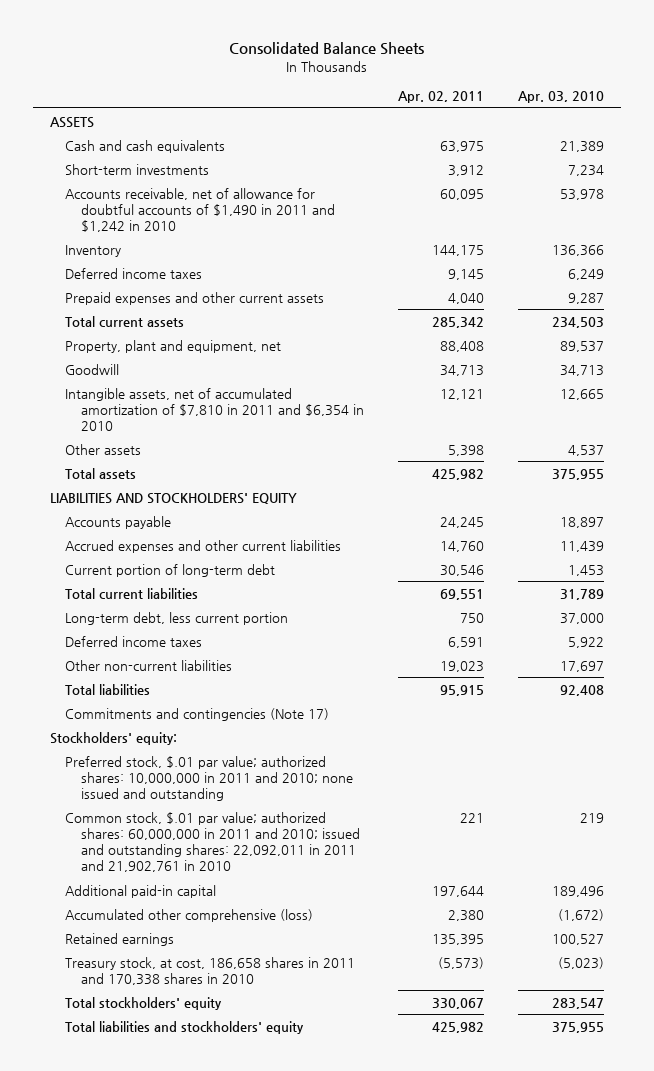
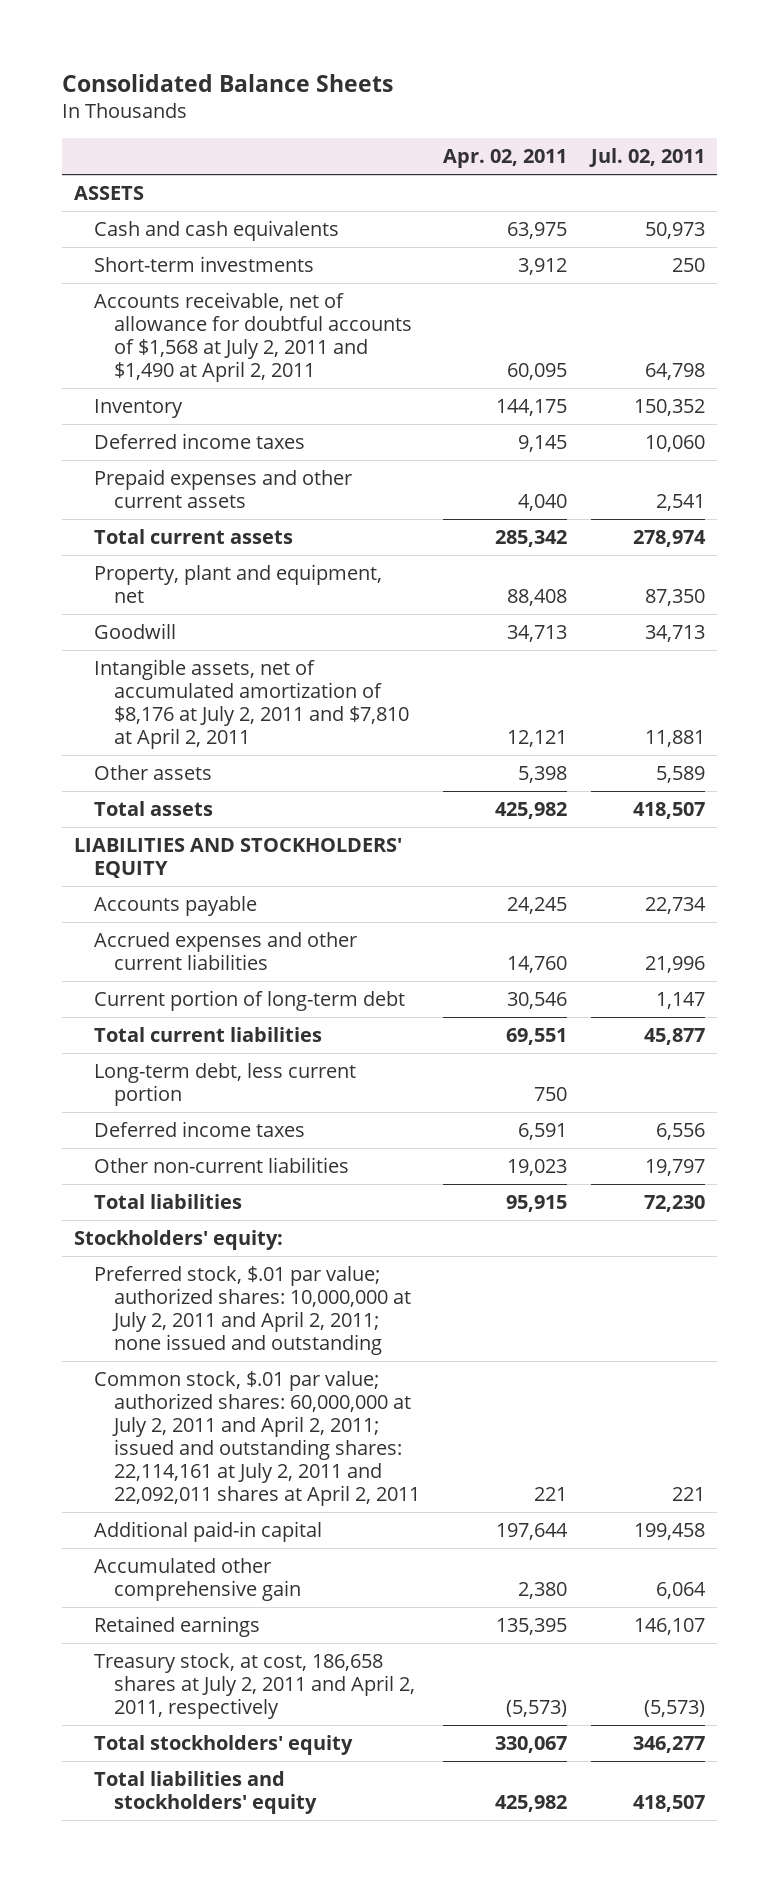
- | Apr. 02, 2011 | Apr. 03, 2010
+ | Apr. 02, 2011 | Jul. 02, 2011
- Accounts receivable, net of allowance for doubtful accounts of $1,490 in 2011 and $1,242 in 2010 | 60,095 | 53,978
+ Accounts receivable, net of allowance for doubtful accounts of $1,568 at July 2, 2011 and $1,490 at April 2, 2011 | 60,095 | 64,798
- Intangible assets, net of accumulated amortization of $7,810 in 2011 and $6,354 in 2010 | 12,121 | 12,665
+ Intangible assets, net of accumulated amortization of $8,176 at July 2, 2011 and $7,810 at April 2, 2011 | 12,121 | 11,881
- Commitments and contingencies (Note 17)
- Preferred stock, $.01 par value; authorized shares: 10,000,000 in 2011 and 2010; none issued and outstanding
- Common stock, $.01 par value; authorized shares: 60,000,000 in 2011 and 2010; issued and outstanding shares: 22,092,011 in 2011 and 21,902,761 in 2010 | 221 | 219
+ Preferred stock, $.01 par value; authorized shares: 10,000,000 at July 2, 2011 and April 2, 2011; none issued and outstanding
+ Common stock, $.01 par value; authorized shares: 60,000,000 at July 2, 2011 and April 2, 2011; issued and outstanding shares: 22,114,161 at July 2, 2011 and 22,092,011 shares at April 2, 2011 | 221 | 221
- Accumulated other comprehensive (loss) | 2,380 | (1,672)
+ Accumulated other comprehensive gain | 2,380 | 6,064
- Treasury stock, at cost, 186,658 shares in 2011 and 170,338 shares in 2010 | (5,573) | (5,023)
+ Treasury stock, at cost, 186,658 shares at July 2, 2011 and April 2, 2011, respectively | (5,573) | (5,573)

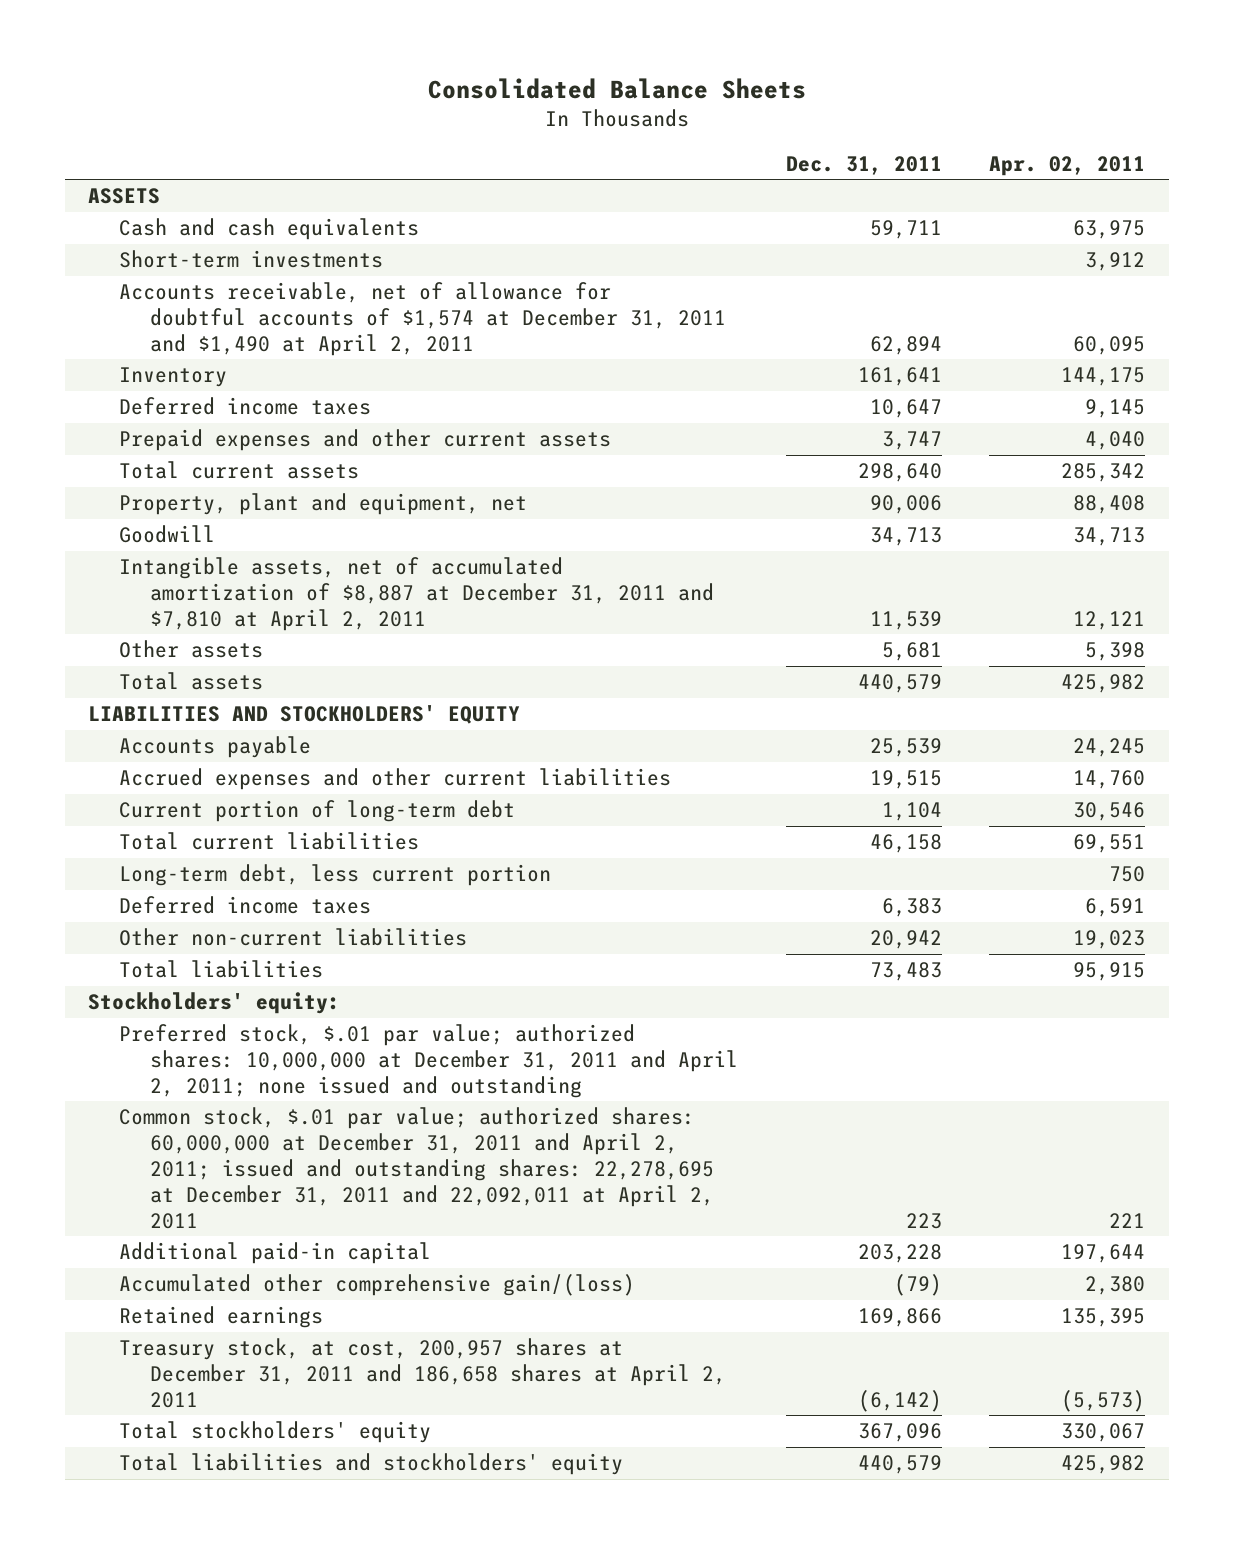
- | Apr. 02, 2011 | Jul. 02, 2011
+ | Dec. 31, 2011 | Apr. 02, 2011
- Accounts receivable, net of allowance for doubtful accounts of $1,568 at July 2, 2011 and $1,490 at April 2, 2011 | 60,095 | 64,798
+ Accounts receivable, net of allowance for doubtful accounts of $1,574 at December 31, 2011 and $1,490 at April 2, 2011 | 62,894 | 60,095
- Intangible assets, net of accumulated amortization of $8,176 at July 2, 2011 and $7,810 at April 2, 2011 | 12,121 | 11,881
+ Intangible assets, net of accumulated amortization of $8,887 at December 31, 2011 and $7,810 at April 2, 2011 | 11,539 | 12,121
- Preferred stock, $.01 par value; authorized shares: 10,000,000 at July 2, 2011 and April 2, 2011; none issued and outstanding
- Common stock, $.01 par value; authorized shares: 60,000,000 at July 2, 2011 and April 2, 2011; issued and outstanding shares: 22,114,161 at July 2, 2011 and 22,092,011 shares at April 2, 2011 | 221 | 221
+ Preferred stock, $.01 par value; authorized shares: 10,000,000 at December 31, 2011 and April 2, 2011; none issued and outstanding
+ Common stock, $.01 par value; authorized shares: 60,000,000 at December 31, 2011 and April 2, 2011; issued and outstanding shares: 22,278,695 at December 31, 2011 and 22,092,011 at April 2, 2011 | 223 | 221
- Accumulated other comprehensive gain | 2,380 | 6,064
+ Accumulated other comprehensive gain/(loss) | (79) | 2,380
- Treasury stock, at cost, 186,658 shares at July 2, 2011 and April 2, 2011, respectively | (5,573) | (5,573)
+ Treasury stock, at cost, 200,957 shares at December 31, 2011 and 186,658 shares at April 2, 2011 | (6,142) | (5,573)

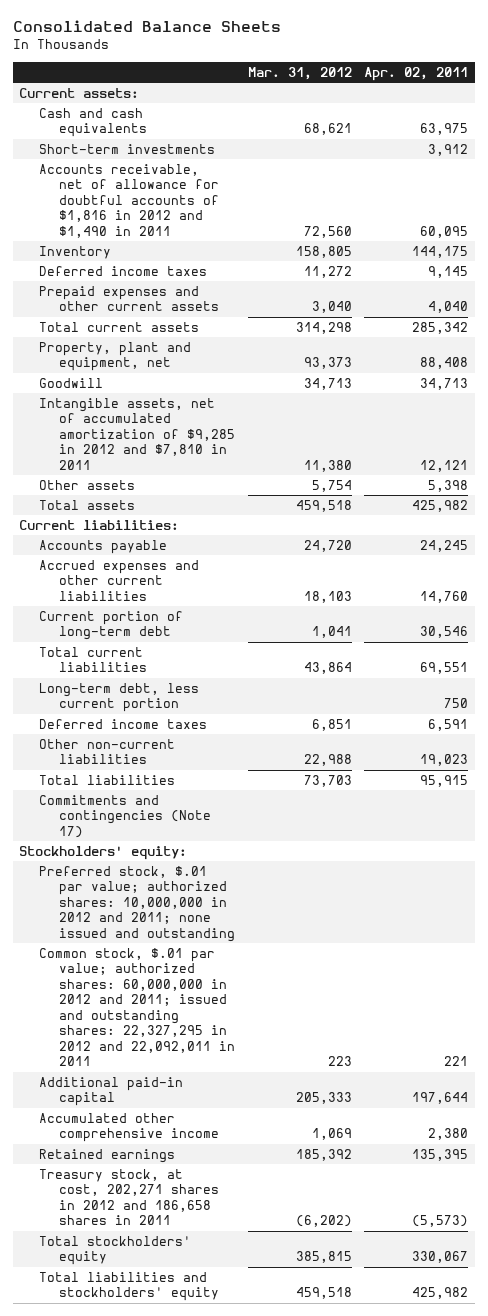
- | Dec. 31, 2011 | Apr. 02, 2011
+ | Mar. 31, 2012 | Apr. 02, 2011
- ASSETS
+ Current assets:
- Accounts receivable, net of allowance for doubtful accounts of $1,574 at December 31, 2011 and $1,490 at April 2, 2011 | 62,894 | 60,095
+ Accounts receivable, net of allowance for doubtful accounts of $1,816 in 2012 and $1,490 in 2011 | 72,560 | 60,095
- Intangible assets, net of accumulated amortization of $8,887 at December 31, 2011 and $7,810 at April 2, 2011 | 11,539 | 12,121
+ Intangible assets, net of accumulated amortization of $9,285 in 2012 and $7,810 in 2011 | 11,380 | 12,121
- LIABILITIES AND STOCKHOLDERS' EQUITY
+ Current liabilities:
+ Commitments and contingencies (Note 17)
- Preferred stock, $.01 par value; authorized shares: 10,000,000 at December 31, 2011 and April 2, 2011; none issued and outstanding
- Common stock, $.01 par value; authorized shares: 60,000,000 at December 31, 2011 and April 2, 2011; issued and outstanding shares: 22,278,695 at December 31, 2011 and 22,092,011 at April 2, 2011 | 223 | 221
+ Preferred stock, $.01 par value; authorized shares: 10,000,000 in 2012 and 2011; none issued and outstanding
+ Common stock, $.01 par value; authorized shares: 60,000,000 in 2012 and 2011; issued and outstanding shares: 22,327,295 in 2012 and 22,092,011 in 2011 | 223 | 221
- Accumulated other comprehensive gain/(loss) | (79) | 2,380
+ Accumulated other comprehensive income | 1,069 | 2,380
- Treasury stock, at cost, 200,957 shares at December 31, 2011 and 186,658 shares at April 2, 2011 | (6,142) | (5,573)
+ Treasury stock, at cost, 202,271 shares in 2012 and 186,658 shares in 2011 | (6,202) | (5,573)

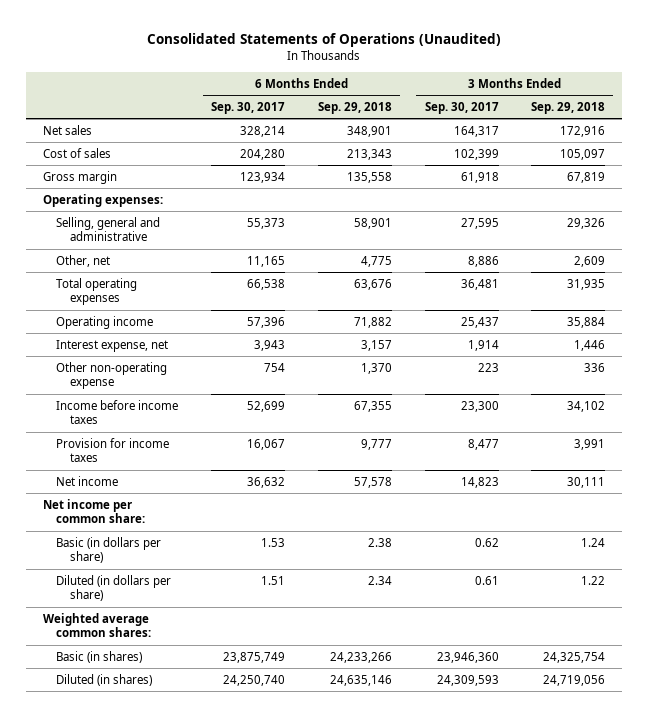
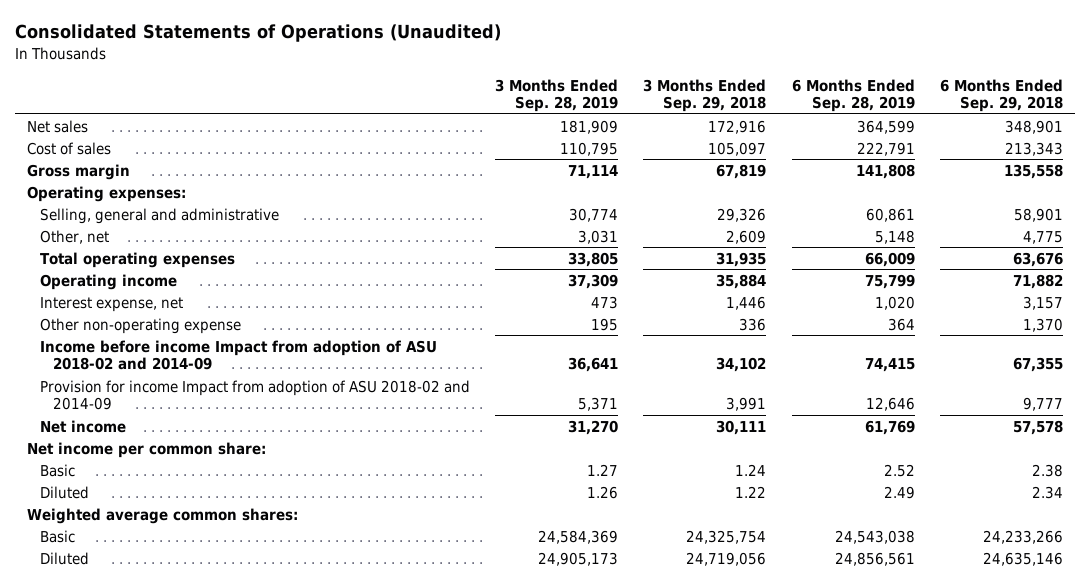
- | 6 Months Ended Sep. 30, 2017 | 6 Months Ended Sep. 29, 2018 | 3 Months Ended Sep. 30, 2017 | 3 Months Ended Sep. 29, 2018
+ | 3 Months Ended Sep. 28, 2019 | 3 Months Ended Sep. 29, 2018 | 6 Months Ended Sep. 28, 2019 | 6 Months Ended Sep. 29, 2018
- Income before income taxes | 52,699 | 67,355 | 23,300 | 34,102
- Provision for income taxes | 16,067 | 9,777 | 8,477 | 3,991
+ Income before income Impact from adoption of ASU 2018-02 and 2014-09 | 36,641 | 34,102 | 74,415 | 67,355
+ Provision for income Impact from adoption of ASU 2018-02 and 2014-09 | 5,371 | 3,991 | 12,646 | 9,777
- Basic (in dollars per share) | 1.53 | 2.38 | 0.62 | 1.24
- Diluted (in dollars per share) | 1.51 | 2.34 | 0.61 | 1.22
+ Basic | 1.27 | 1.24 | 2.52 | 2.38
+ Diluted | 1.26 | 1.22 | 2.49 | 2.34
- Basic (in shares) | 23,875,749 | 24,233,266 | 23,946,360 | 24,325,754
- Diluted (in shares) | 24,250,740 | 24,635,146 | 24,309,593 | 24,719,056
+ Basic | 24,584,369 | 24,325,754 | 24,543,038 | 24,233,266
+ Diluted | 24,905,173 | 24,719,056 | 24,856,561 | 24,635,146

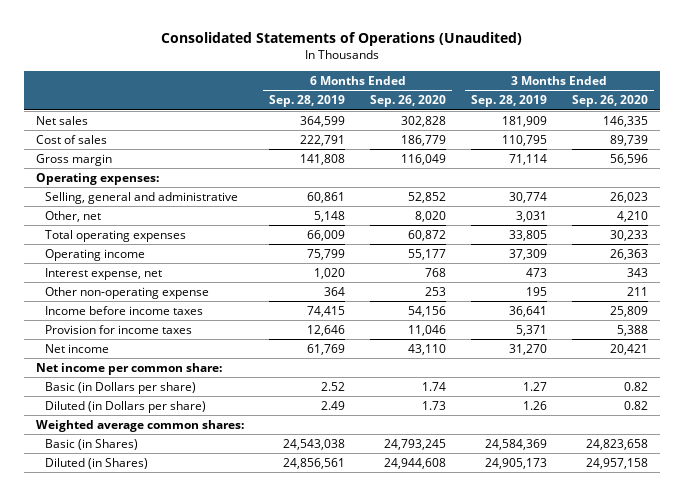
- | 3 Months Ended Sep. 28, 2019 | 3 Months Ended Sep. 29, 2018 | 6 Months Ended Sep. 28, 2019 | 6 Months Ended Sep. 29, 2018
+ | 6 Months Ended Sep. 28, 2019 | 6 Months Ended Sep. 26, 2020 | 3 Months Ended Sep. 28, 2019 | 3 Months Ended Sep. 26, 2020
- Income before income Impact from adoption of ASU 2018-02 and 2014-09 | 36,641 | 34,102 | 74,415 | 67,355
- Provision for income Impact from adoption of ASU 2018-02 and 2014-09 | 5,371 | 3,991 | 12,646 | 9,777
+ Income before income taxes | 74,415 | 54,156 | 36,641 | 25,809
+ Provision for income taxes | 12,646 | 11,046 | 5,371 | 5,388
- Basic | 1.27 | 1.24 | 2.52 | 2.38
- Diluted | 1.26 | 1.22 | 2.49 | 2.34
+ Basic (in Dollars per share) | 2.52 | 1.74 | 1.27 | 0.82
+ Diluted (in Dollars per share) | 2.49 | 1.73 | 1.26 | 0.82
- Basic | 24,584,369 | 24,325,754 | 24,543,038 | 24,233,266
- Diluted | 24,905,173 | 24,719,056 | 24,856,561 | 24,635,146
+ Basic (in Shares) | 24,543,038 | 24,793,245 | 24,584,369 | 24,823,658
+ Diluted (in Shares) | 24,856,561 | 24,944,608 | 24,905,173 | 24,957,158

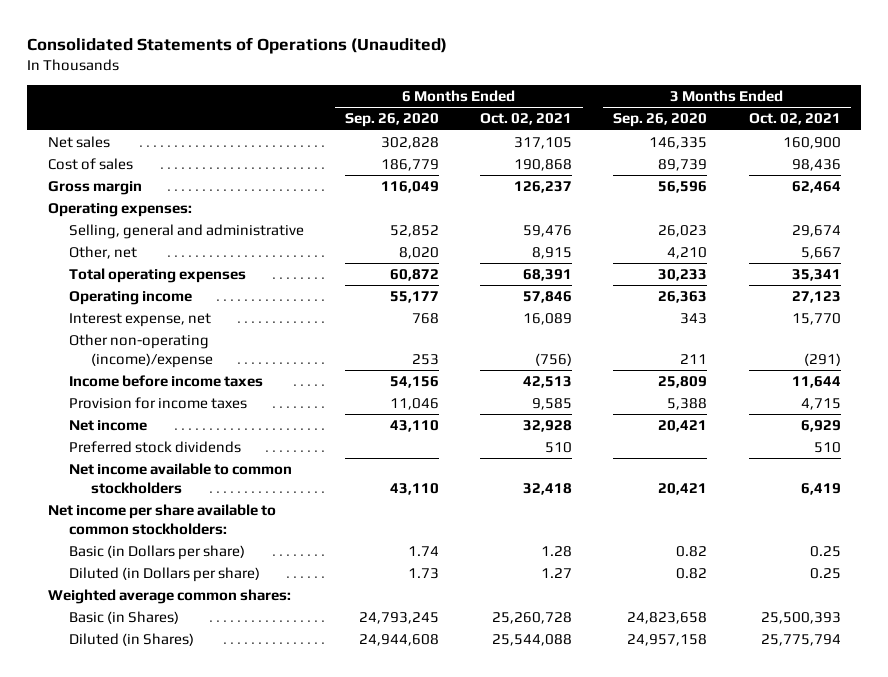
- | 6 Months Ended Sep. 28, 2019 | 6 Months Ended Sep. 26, 2020 | 3 Months Ended Sep. 28, 2019 | 3 Months Ended Sep. 26, 2020
+ | 6 Months Ended Sep. 26, 2020 | 6 Months Ended Oct. 02, 2021 | 3 Months Ended Sep. 26, 2020 | 3 Months Ended Oct. 02, 2021
- Other non-operating expense | 364 | 253 | 195 | 211
+ Other non-operating (income)/expense | 253 | (756) | 211 | (291)
- Net income per common share:
+ Preferred stock dividends | | 510 | | 510
+ Net income available to common stockholders | 43,110 | 32,418 | 20,421 | 6,419
+ Net income per share available to common stockholders:

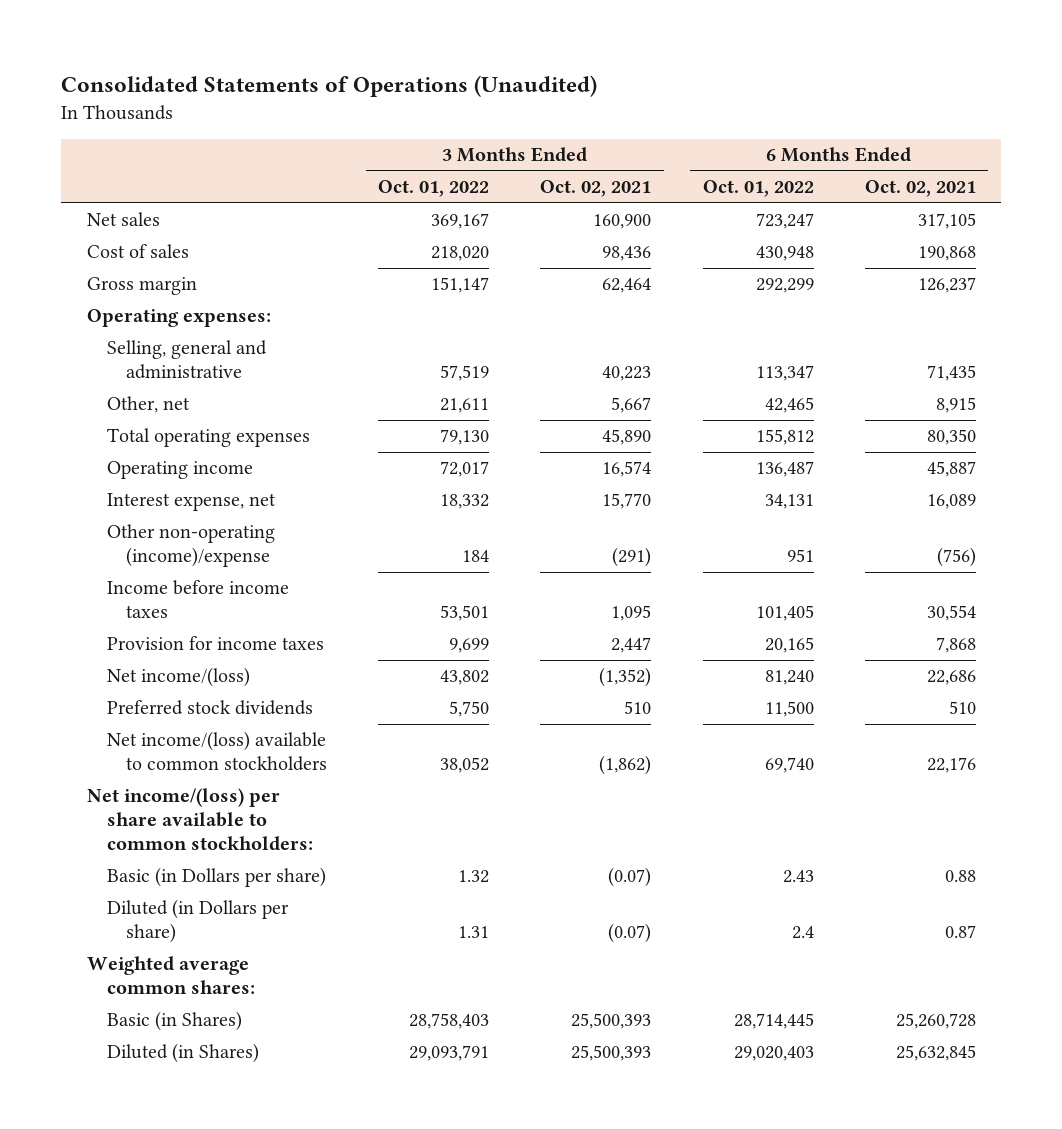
- | 6 Months Ended Sep. 26, 2020 | 6 Months Ended Oct. 02, 2021 | 3 Months Ended Sep. 26, 2020 | 3 Months Ended Oct. 02, 2021
+ | 3 Months Ended Oct. 01, 2022 | 3 Months Ended Oct. 02, 2021 | 6 Months Ended Oct. 01, 2022 | 6 Months Ended Oct. 02, 2021
- Selling, general and administrative | 52,852 | 59,476 | 26,023 | 29,674
+ Selling, general and administrative | 57,519 | 40,223 | 113,347 | 71,435
- Total operating expenses | 60,872 | 68,391 | 30,233 | 35,341
- Operating income | 55,177 | 57,846 | 26,363 | 27,123
+ Total operating expenses | 79,130 | 45,890 | 155,812 | 80,350
+ Operating income | 72,017 | 16,574 | 136,487 | 45,887
- Income before income taxes | 54,156 | 42,513 | 25,809 | 11,644
- Provision for income taxes | 11,046 | 9,585 | 5,388 | 4,715
- Net income | 43,110 | 32,928 | 20,421 | 6,929
+ Income before income taxes | 53,501 | 1,095 | 101,405 | 30,554
+ Provision for income taxes | 9,699 | 2,447 | 20,165 | 7,868
+ Net income/(loss) | 43,802 | (1,352) | 81,240 | 22,686
- Net income available to common stockholders | 43,110 | 32,418 | 20,421 | 6,419
- Net income per share available to common stockholders:
- Basic (in Dollars per share) | 1.74 | 1.28 | 0.82 | 0.25
- Diluted (in Dollars per share) | 1.73 | 1.27 | 0.82 | 0.25
+ Net income/(loss) available to common stockholders | 38,052 | (1,862) | 69,740 | 22,176
+ Net income/(loss) per share available to common stockholders:
+ Basic (in Dollars per share) | 1.32 | (0.07) | 2.43 | 0.88
+ Diluted (in Dollars per share) | 1.31 | (0.07) | 2.4 | 0.87
- Diluted (in Shares) | 24,944,608 | 25,544,088 | 24,957,158 | 25,775,794
+ Diluted (in Shares) | 29,093,791 | 25,500,393 | 29,020,403 | 25,632,845

